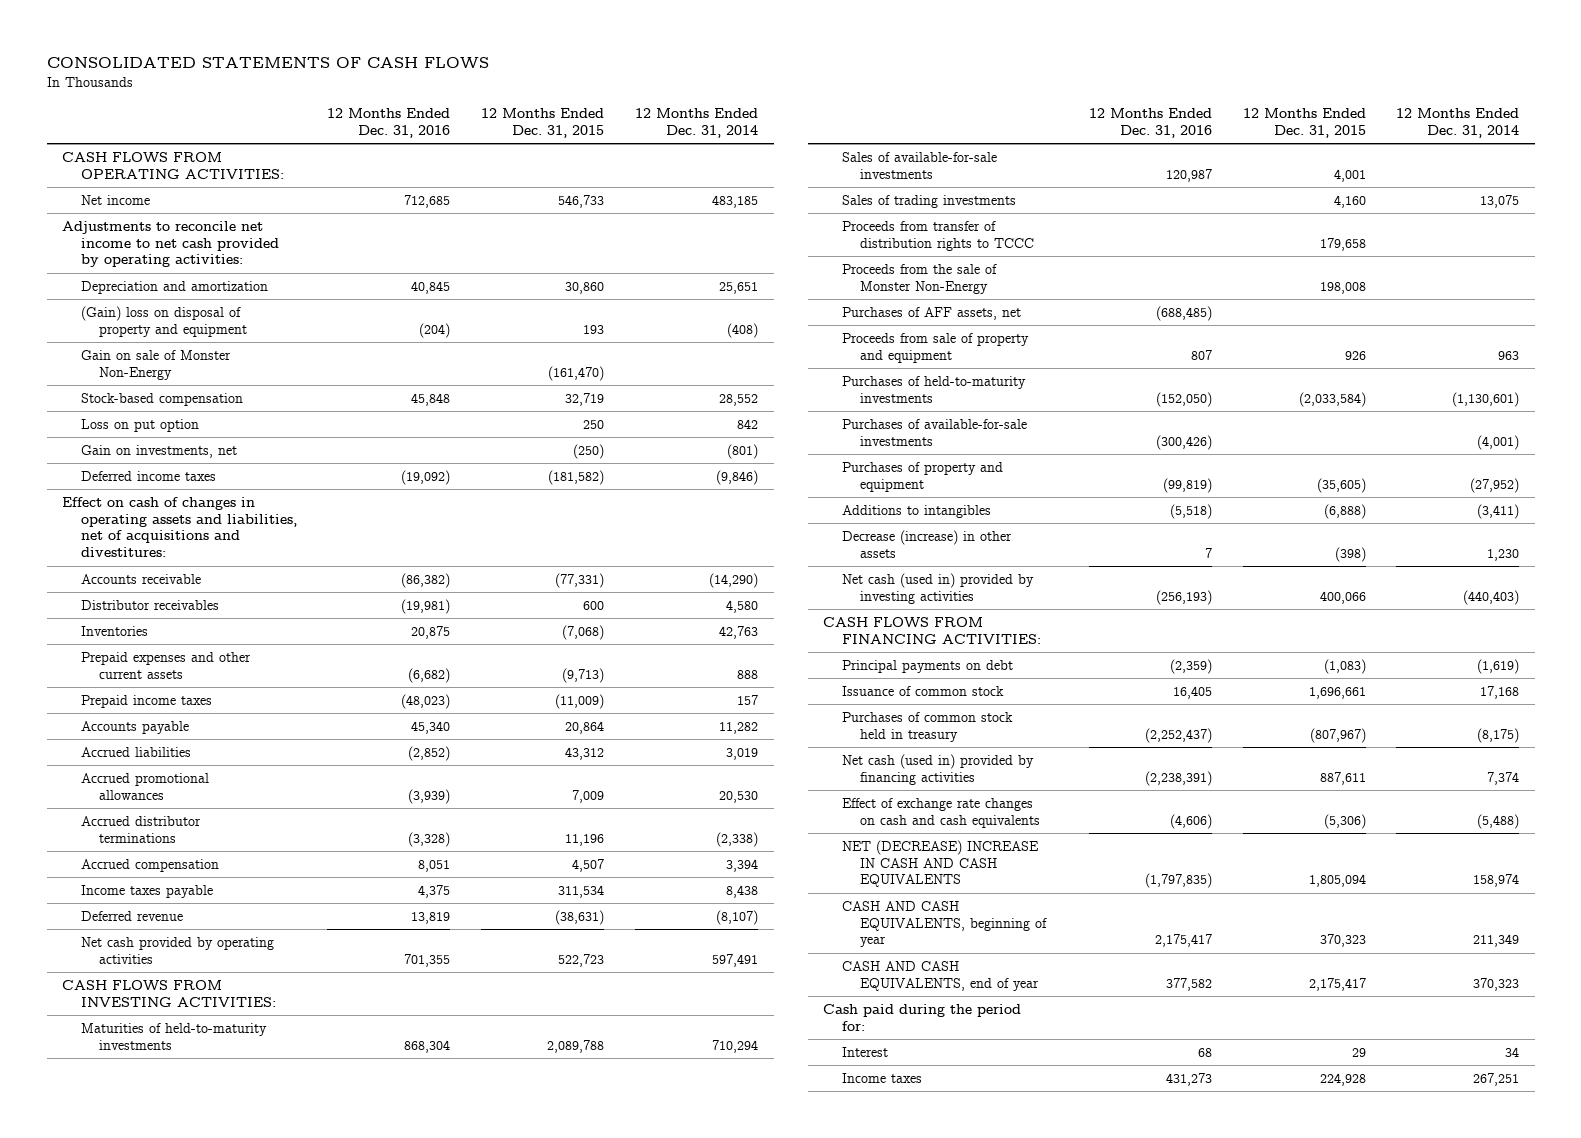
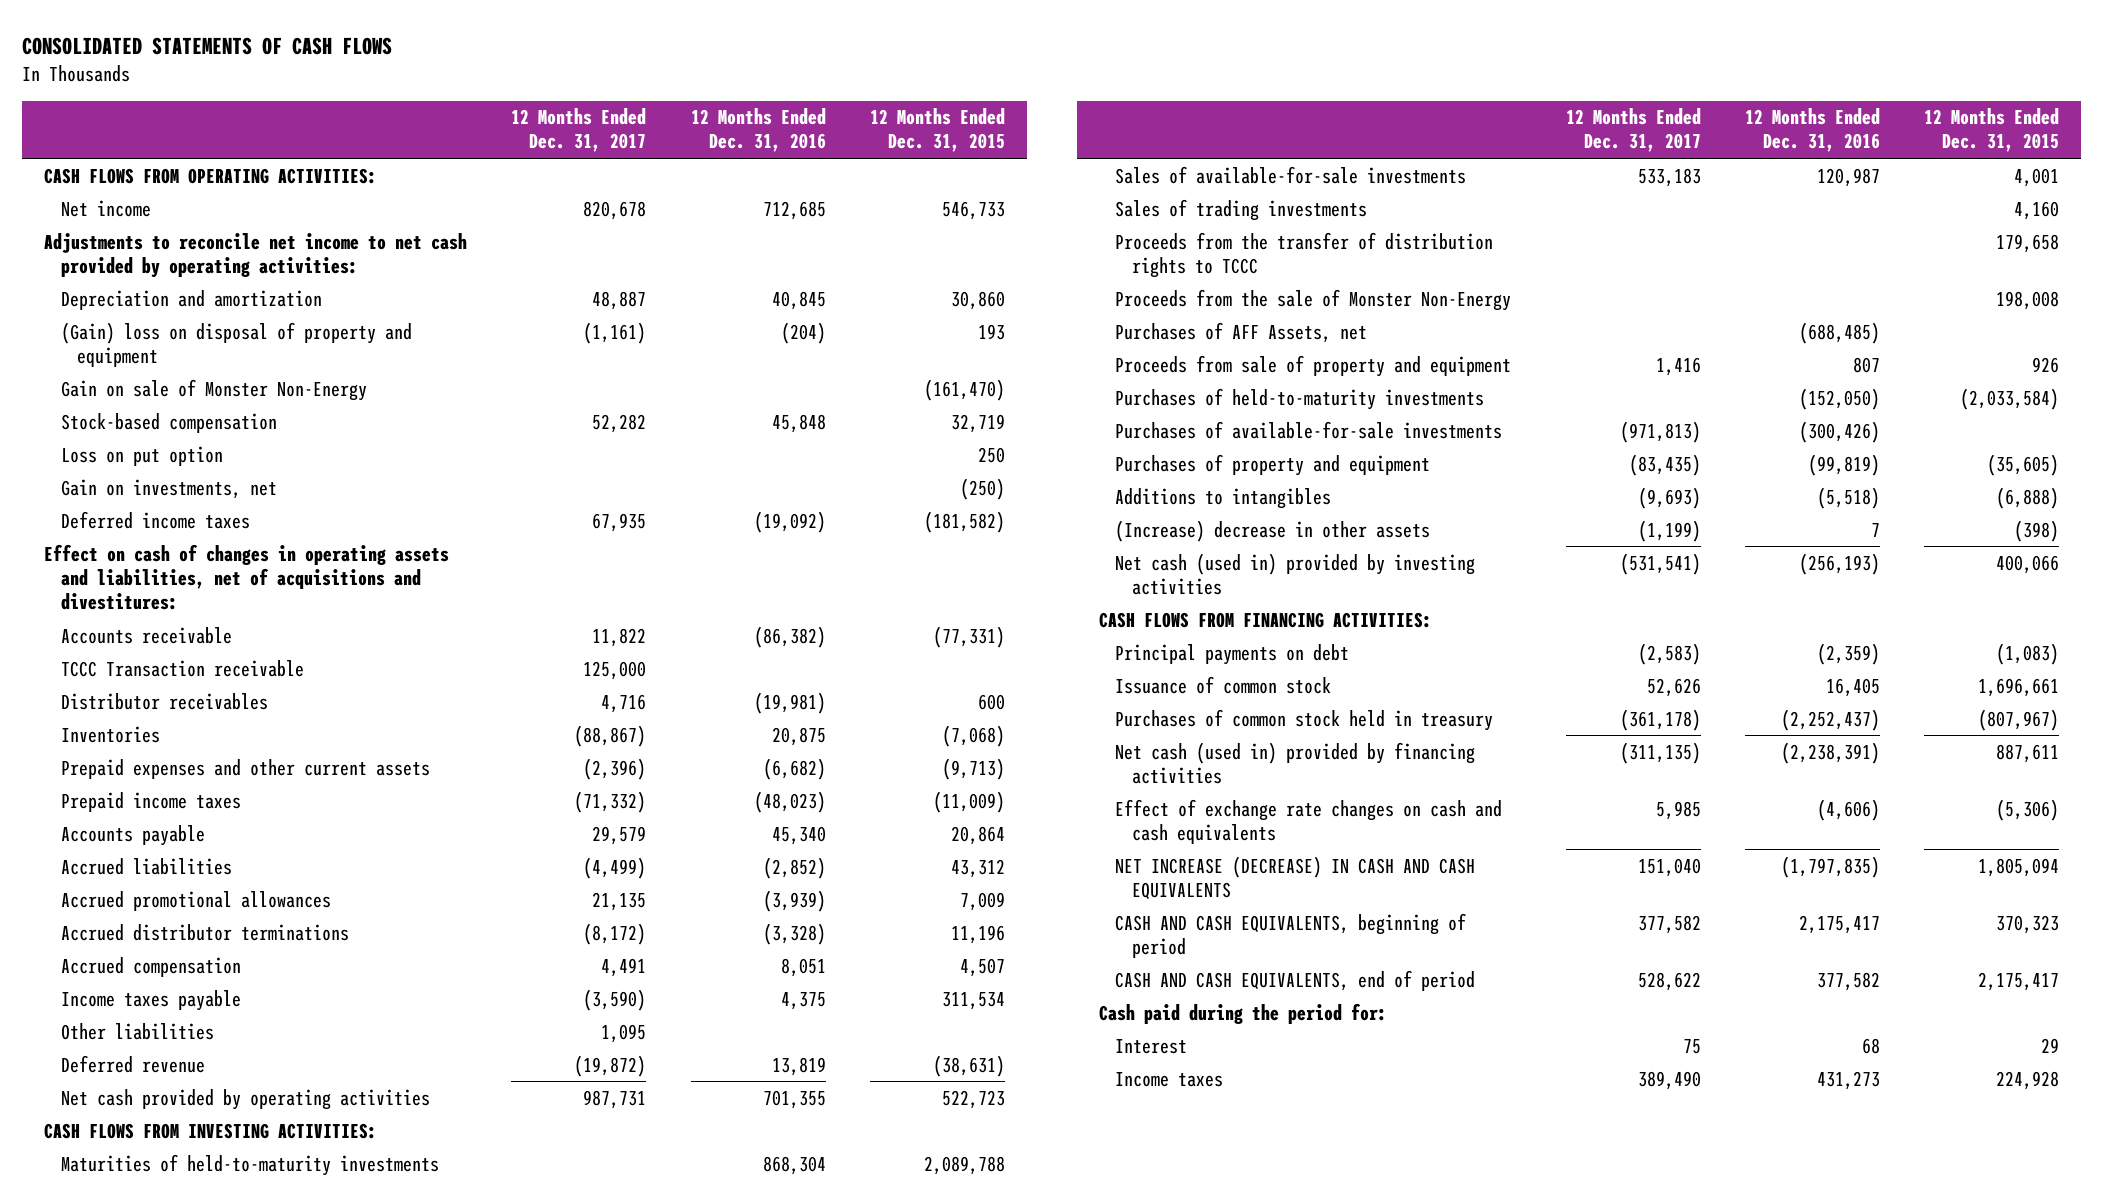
- | 12 Months Ended Dec. 31, 2016 | 12 Months Ended Dec. 31, 2015 | 12 Months Ended Dec. 31, 2014
+ | 12 Months Ended Dec. 31, 2017 | 12 Months Ended Dec. 31, 2016 | 12 Months Ended Dec. 31, 2015
+ TCCC Transaction receivable | 125,000 | |
+ Other liabilities | 1,095 | |
- Proceeds from transfer of distribution rights to TCCC | | 179,658 |
+ Proceeds from the transfer of distribution rights to TCCC | | | 179,658
- Purchases of AFF assets, net | (688,485) | |
+ Purchases of AFF Assets, net | | (688,485) |
- Decrease (increase) in other assets | 7 | (398) | 1,230
+ (Increase) decrease in other assets | (1,199) | 7 | (398)
- NET (DECREASE) INCREASE IN CASH AND CASH EQUIVALENTS | (1,797,835) | 1,805,094 | 158,974
- CASH AND CASH EQUIVALENTS, beginning of year | 2,175,417 | 370,323 | 211,349
- CASH AND CASH EQUIVALENTS, end of year | 377,582 | 2,175,417 | 370,323
+ NET INCREASE (DECREASE) IN CASH AND CASH EQUIVALENTS | 151,040 | (1,797,835) | 1,805,094
+ CASH AND CASH EQUIVALENTS, beginning of period | 377,582 | 2,175,417 | 370,323
+ CASH AND CASH EQUIVALENTS, end of period | 528,622 | 377,582 | 2,175,417

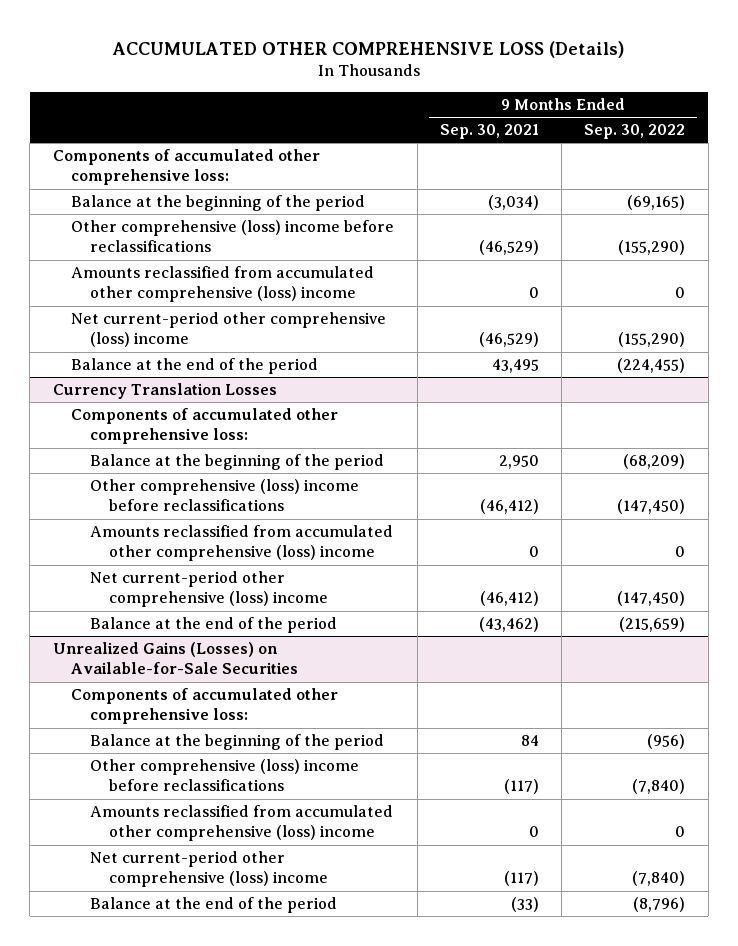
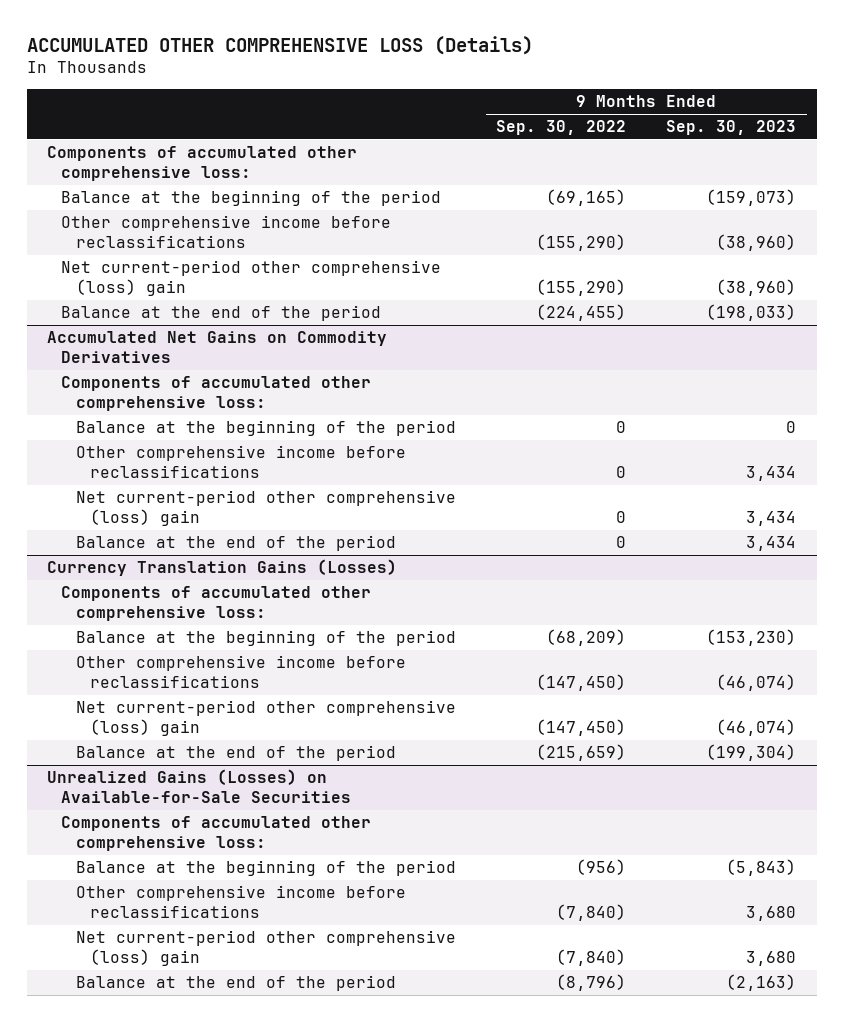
- | 9 Months Ended Sep. 30, 2021 | 9 Months Ended Sep. 30, 2022
+ | 9 Months Ended Sep. 30, 2022 | 9 Months Ended Sep. 30, 2023
- Other comprehensive (loss) income before reclassifications | (46,529) | (155,290)
- Amounts reclassified from accumulated other comprehensive (loss) income | 0 | 0
- Net current-period other comprehensive (loss) income | (46,529) | (155,290)
+ Other comprehensive income before reclassifications | (155,290) | (38,960)
+ Net current-period other comprehensive (loss) gain | (155,290) | (38,960)
- Currency Translation Losses
+ Accumulated Net Gains on Commodity Derivatives
+ Balance at the beginning of the period | 0 | 0
+ Other comprehensive income before reclassifications | 0 | 3,434
+ Net current-period other comprehensive (loss) gain | 0 | 3,434
+ Balance at the end of the period | 0 | 3,434
+ Currency Translation Gains (Losses)
+ Components of accumulated other comprehensive loss:
- Other comprehensive (loss) income before reclassifications | (46,412) | (147,450)
- Amounts reclassified from accumulated other comprehensive (loss) income | 0 | 0
- Net current-period other comprehensive (loss) income | (46,412) | (147,450)
+ Other comprehensive income before reclassifications | (147,450) | (46,074)
+ Net current-period other comprehensive (loss) gain | (147,450) | (46,074)
@ Unrealized Gains (Losses) on Available-for-Sale Securities
- Other comprehensive (loss) income before reclassifications | (117) | (7,840)
- Amounts reclassified from accumulated other comprehensive (loss) income | 0 | 0
- Net current-period other comprehensive (loss) income | (117) | (7,840)
+ Other comprehensive income before reclassifications | (7,840) | 3,680
+ Net current-period other comprehensive (loss) gain | (7,840) | 3,680

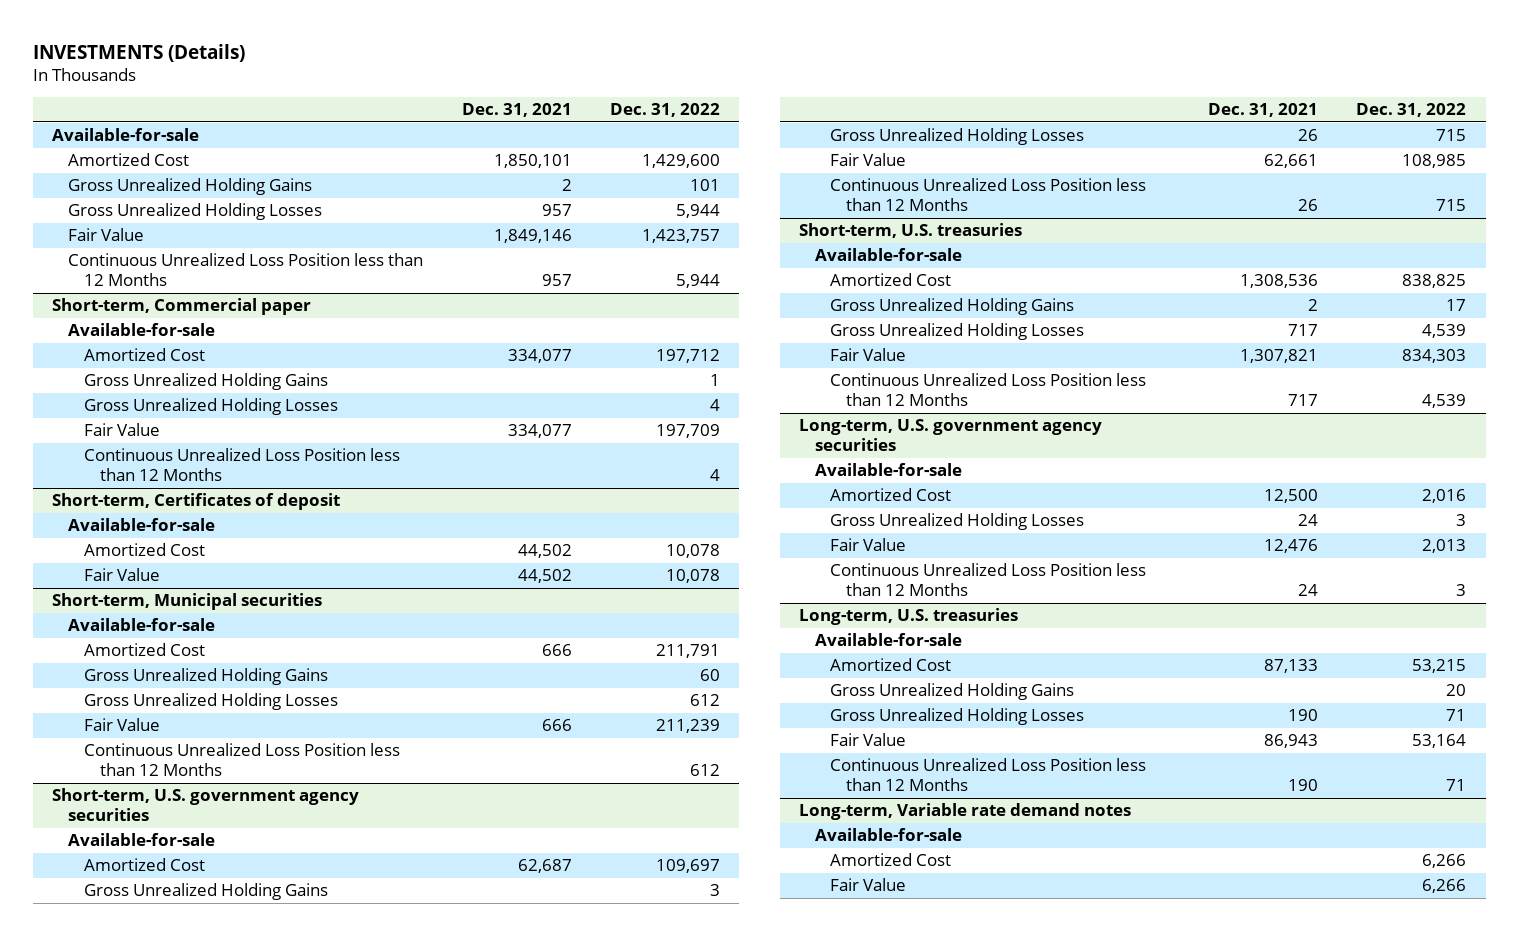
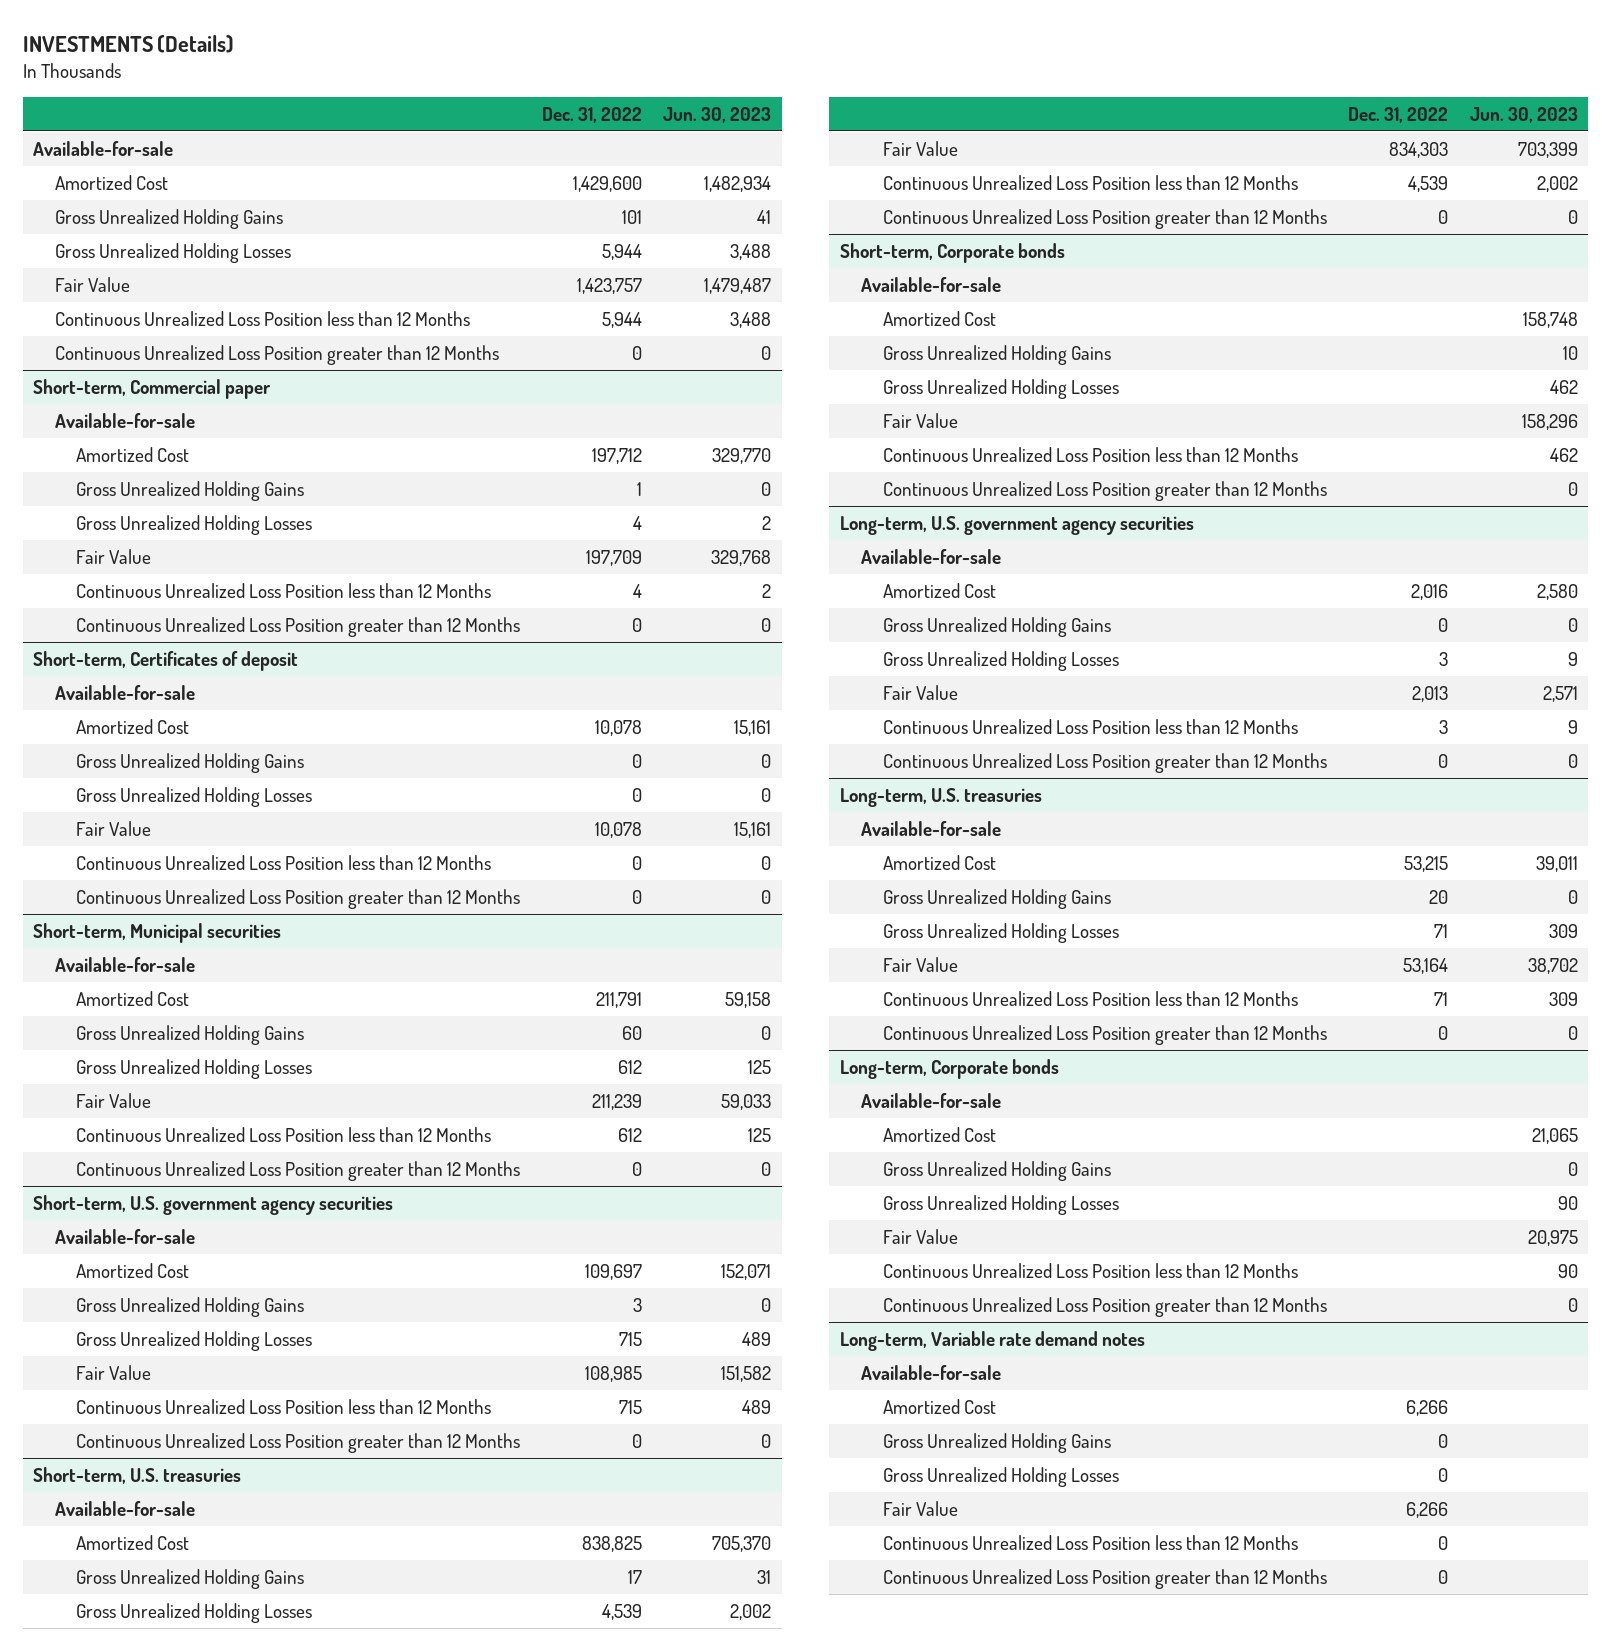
- | Dec. 31, 2021 | Dec. 31, 2022
+ | Dec. 31, 2022 | Jun. 30, 2023
+ Continuous Unrealized Loss Position greater than 12 Months | 0 | 0
@ Short-term, Commercial paper
+ Continuous Unrealized Loss Position greater than 12 Months | 0 | 0
@ Short-term, Certificates of deposit
+ Gross Unrealized Holding Gains | 0 | 0
+ Gross Unrealized Holding Losses | 0 | 0
+ Continuous Unrealized Loss Position less than 12 Months | 0 | 0
+ Continuous Unrealized Loss Position greater than 12 Months | 0 | 0
@ Short-term, Municipal securities
+ Continuous Unrealized Loss Position greater than 12 Months | 0 | 0
@ Short-term, U.S. government agency securities
+ Continuous Unrealized Loss Position greater than 12 Months | 0 | 0
@ Short-term, U.S. treasuries
+ Continuous Unrealized Loss Position greater than 12 Months | 0 | 0
+ Short-term, Corporate bonds
+ Available-for-sale
+ Amortized Cost | | 158,748
+ Gross Unrealized Holding Gains | | 10
+ Gross Unrealized Holding Losses | | 462
+ Fair Value | | 158,296
+ Continuous Unrealized Loss Position less than 12 Months | | 462
+ Continuous Unrealized Loss Position greater than 12 Months | | 0
@ Long-term, U.S. government agency securities
+ Gross Unrealized Holding Gains | 0 | 0
+ Continuous Unrealized Loss Position greater than 12 Months | 0 | 0
@ Long-term, U.S. treasuries
+ Continuous Unrealized Loss Position greater than 12 Months | 0 | 0
+ Long-term, Corporate bonds
+ Available-for-sale
+ Amortized Cost | | 21,065
+ Gross Unrealized Holding Gains | | 0
+ Gross Unrealized Holding Losses | | 90
+ Fair Value | | 20,975
+ Continuous Unrealized Loss Position less than 12 Months | | 90
+ Continuous Unrealized Loss Position greater than 12 Months | | 0
@ Long-term, Variable rate demand notes
+ Gross Unrealized Holding Gains | 0 |
+ Gross Unrealized Holding Losses | 0 |
+ Continuous Unrealized Loss Position less than 12 Months | 0 |
+ Continuous Unrealized Loss Position greater than 12 Months | 0 |

